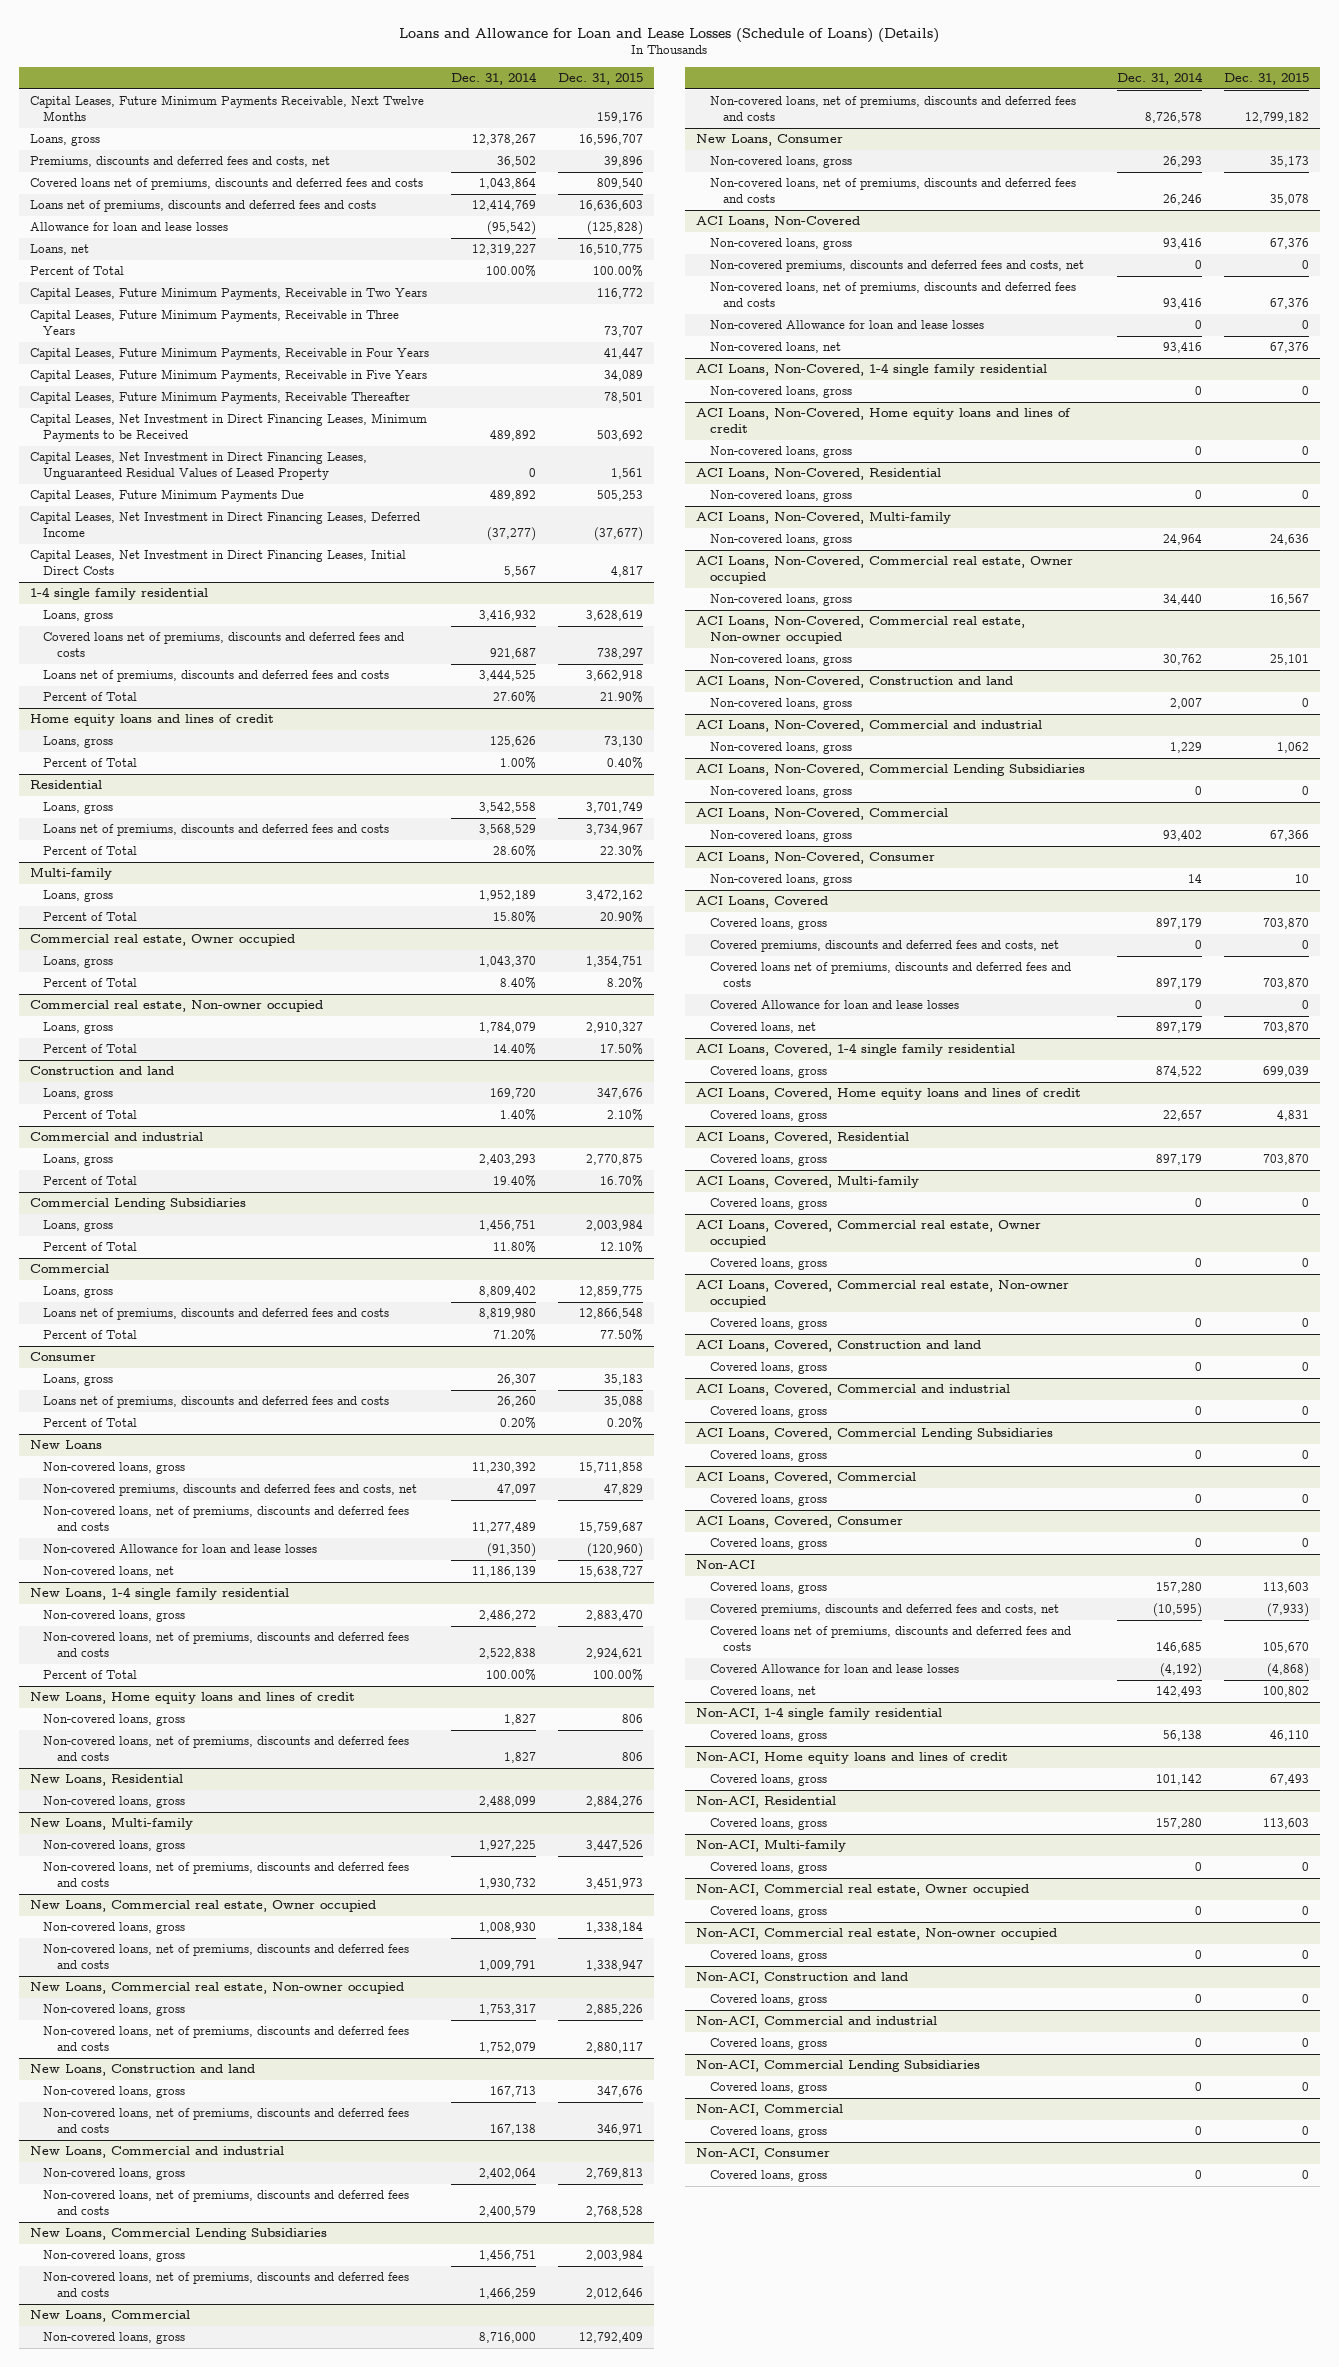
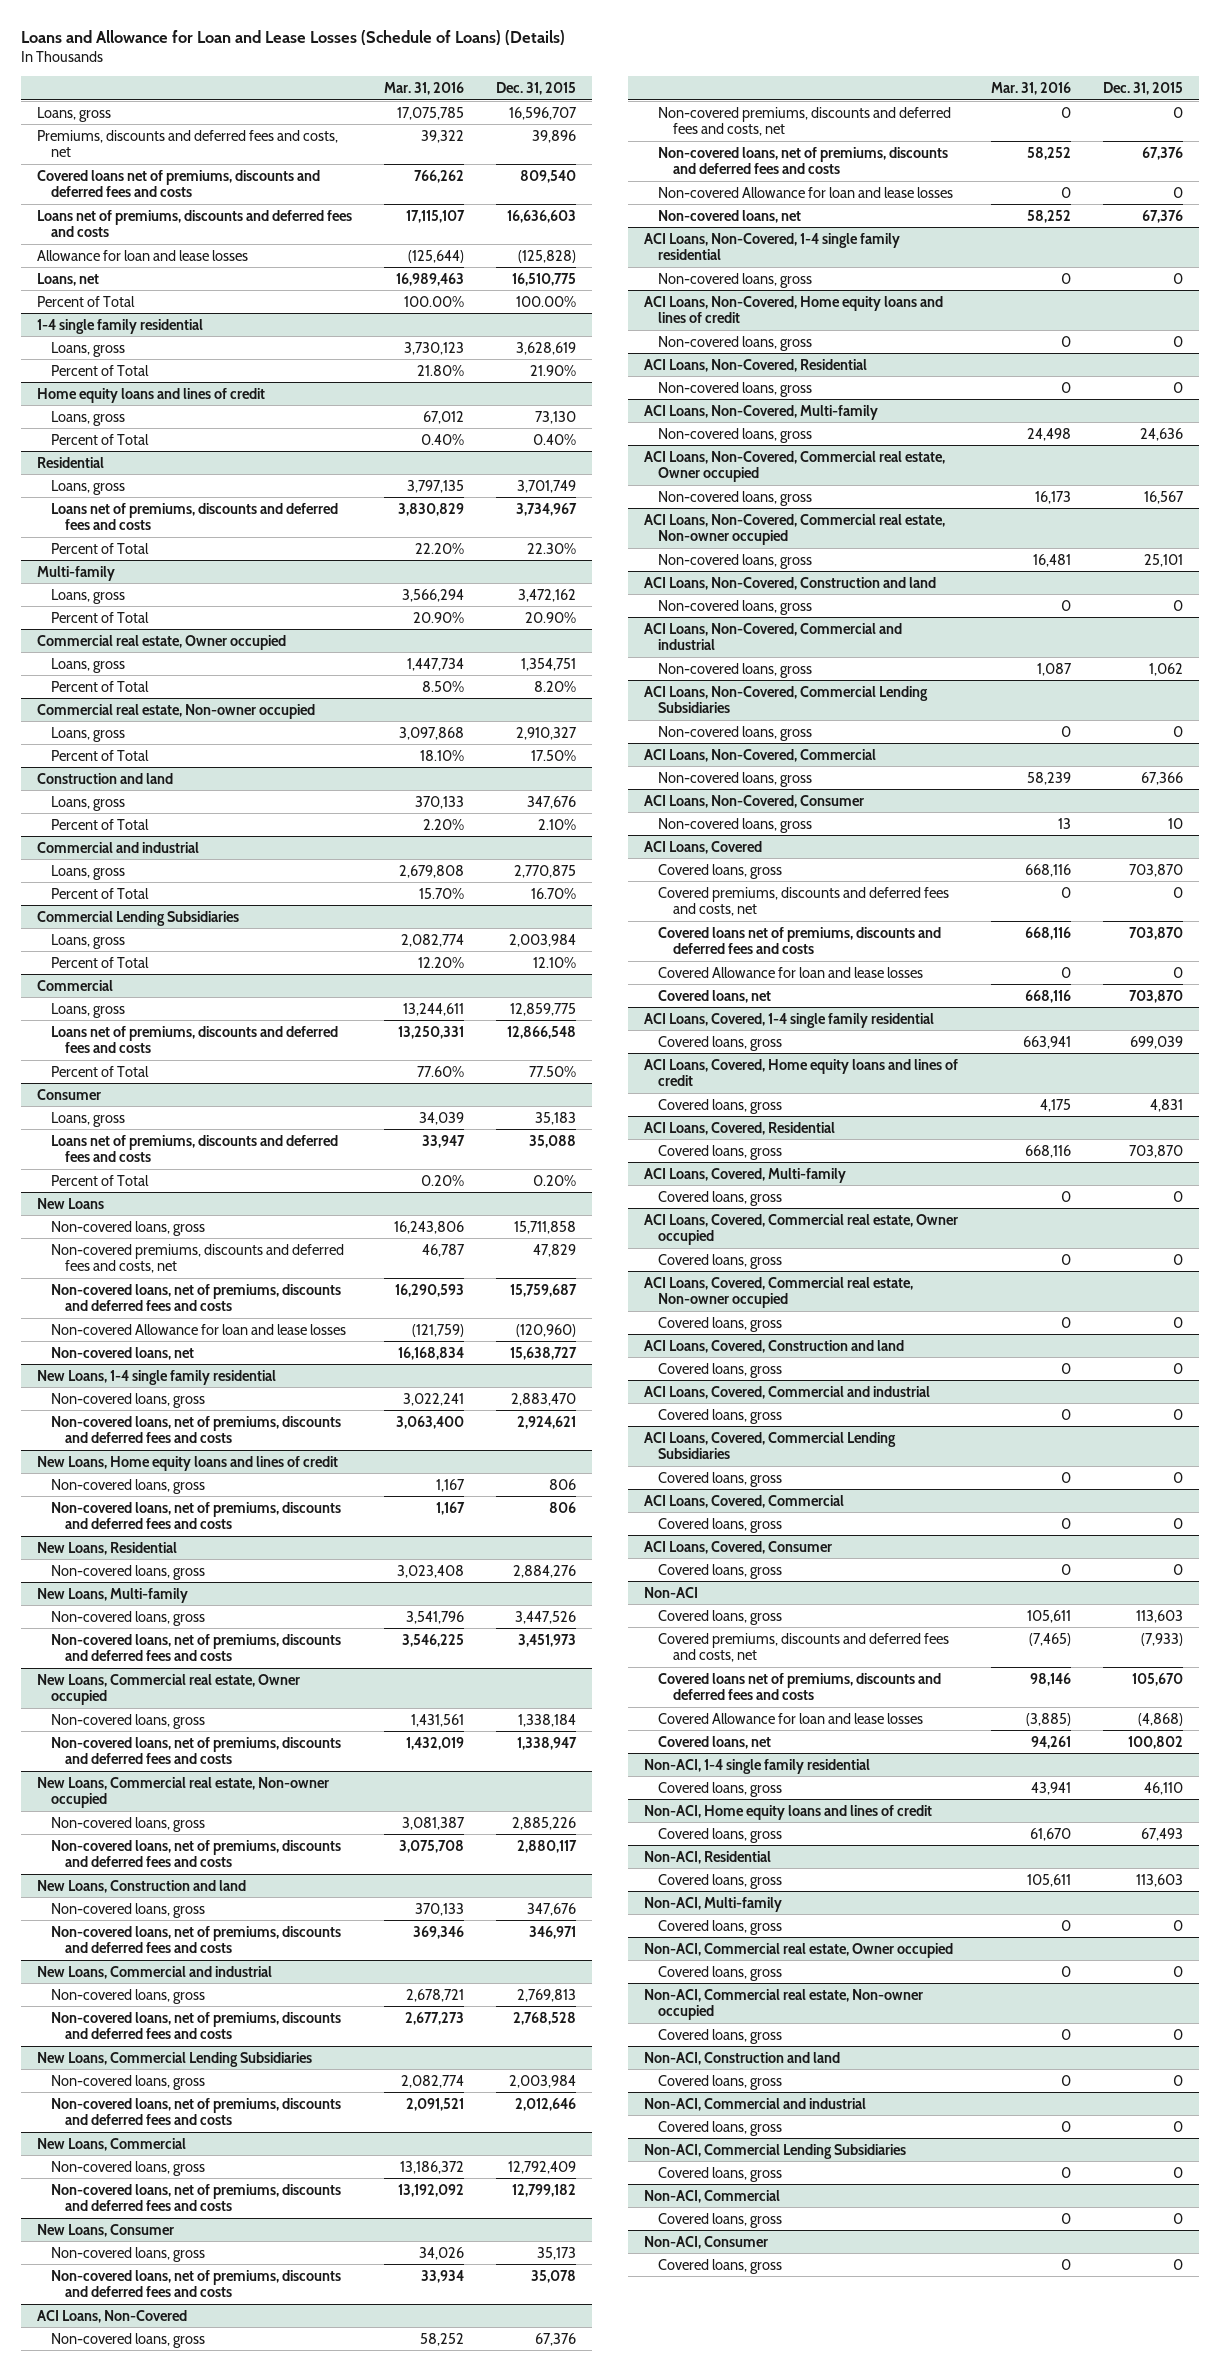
- | Dec. 31, 2014 | Dec. 31, 2015
+ | Mar. 31, 2016 | Dec. 31, 2015
- Capital Leases, Future Minimum Payments Receivable, Next Twelve Months | | 159,176
- Capital Leases, Future Minimum Payments, Receivable in Two Years | | 116,772
- Capital Leases, Future Minimum Payments, Receivable in Three Years | | 73,707
- Capital Leases, Future Minimum Payments, Receivable in Four Years | | 41,447
- Capital Leases, Future Minimum Payments, Receivable in Five Years | | 34,089
- Capital Leases, Future Minimum Payments, Receivable Thereafter | | 78,501
- Capital Leases, Net Investment in Direct Financing Leases, Minimum Payments to be Received | 489,892 | 503,692
- Capital Leases, Net Investment in Direct Financing Leases, Unguaranteed Residual Values of Leased Property | 0 | 1,561
- Capital Leases, Future Minimum Payments Due | 489,892 | 505,253
- Capital Leases, Net Investment in Direct Financing Leases, Deferred Income | (37,277) | (37,677)
- Capital Leases, Net Investment in Direct Financing Leases, Initial Direct Costs | 5,567 | 4,817
@ 1-4 single family residential
- Covered loans net of premiums, discounts and deferred fees and costs | 921,687 | 738,297
- Loans net of premiums, discounts and deferred fees and costs | 3,444,525 | 3,662,918
@ New Loans, 1-4 single family residential
- Percent of Total | 100.00% | 100.00%

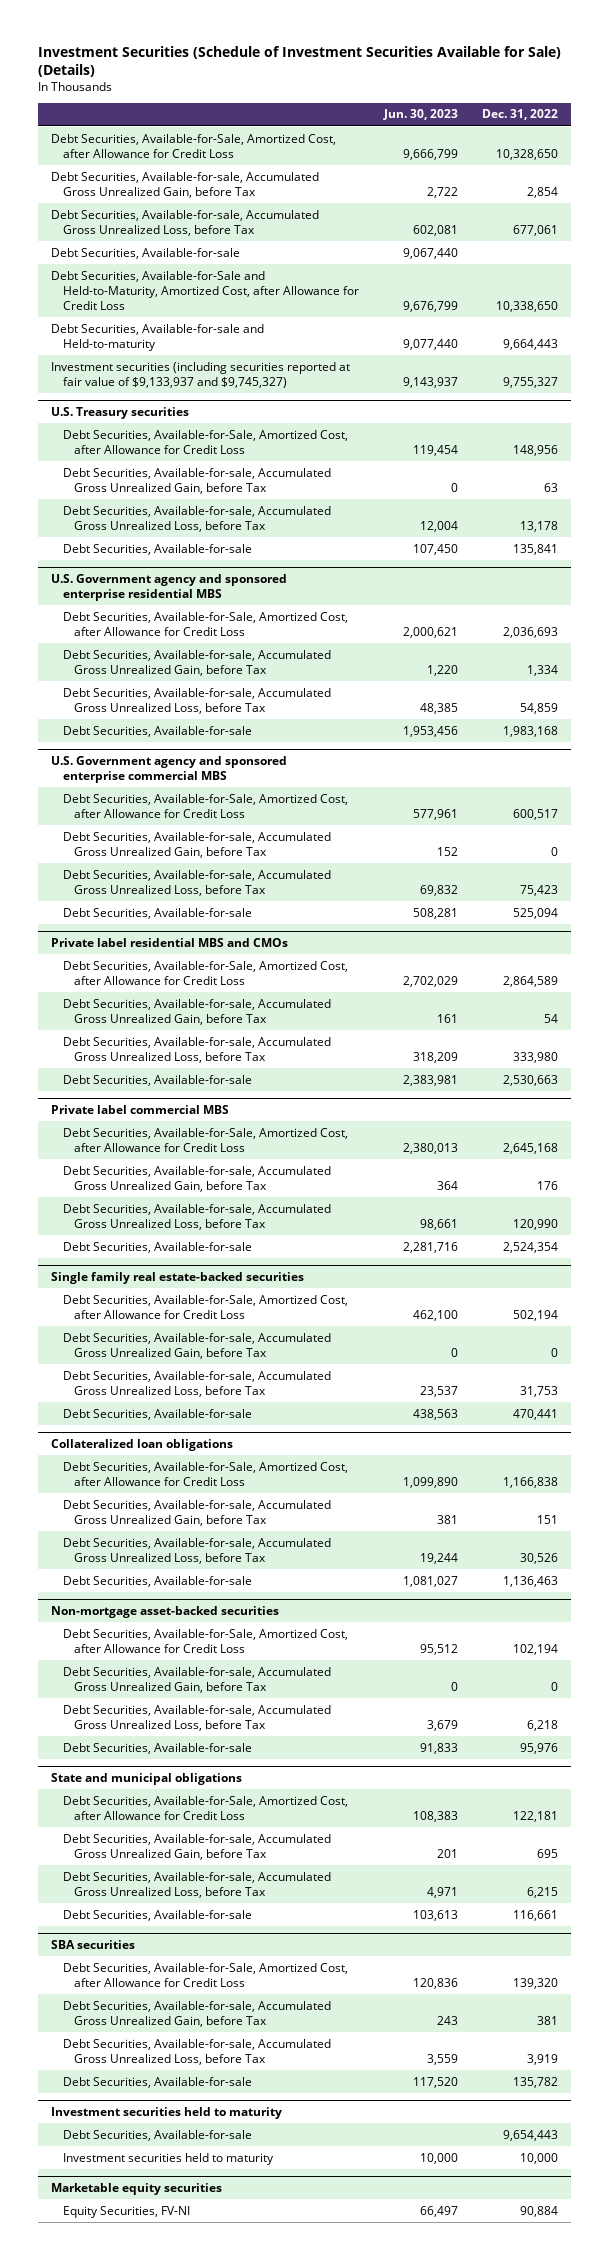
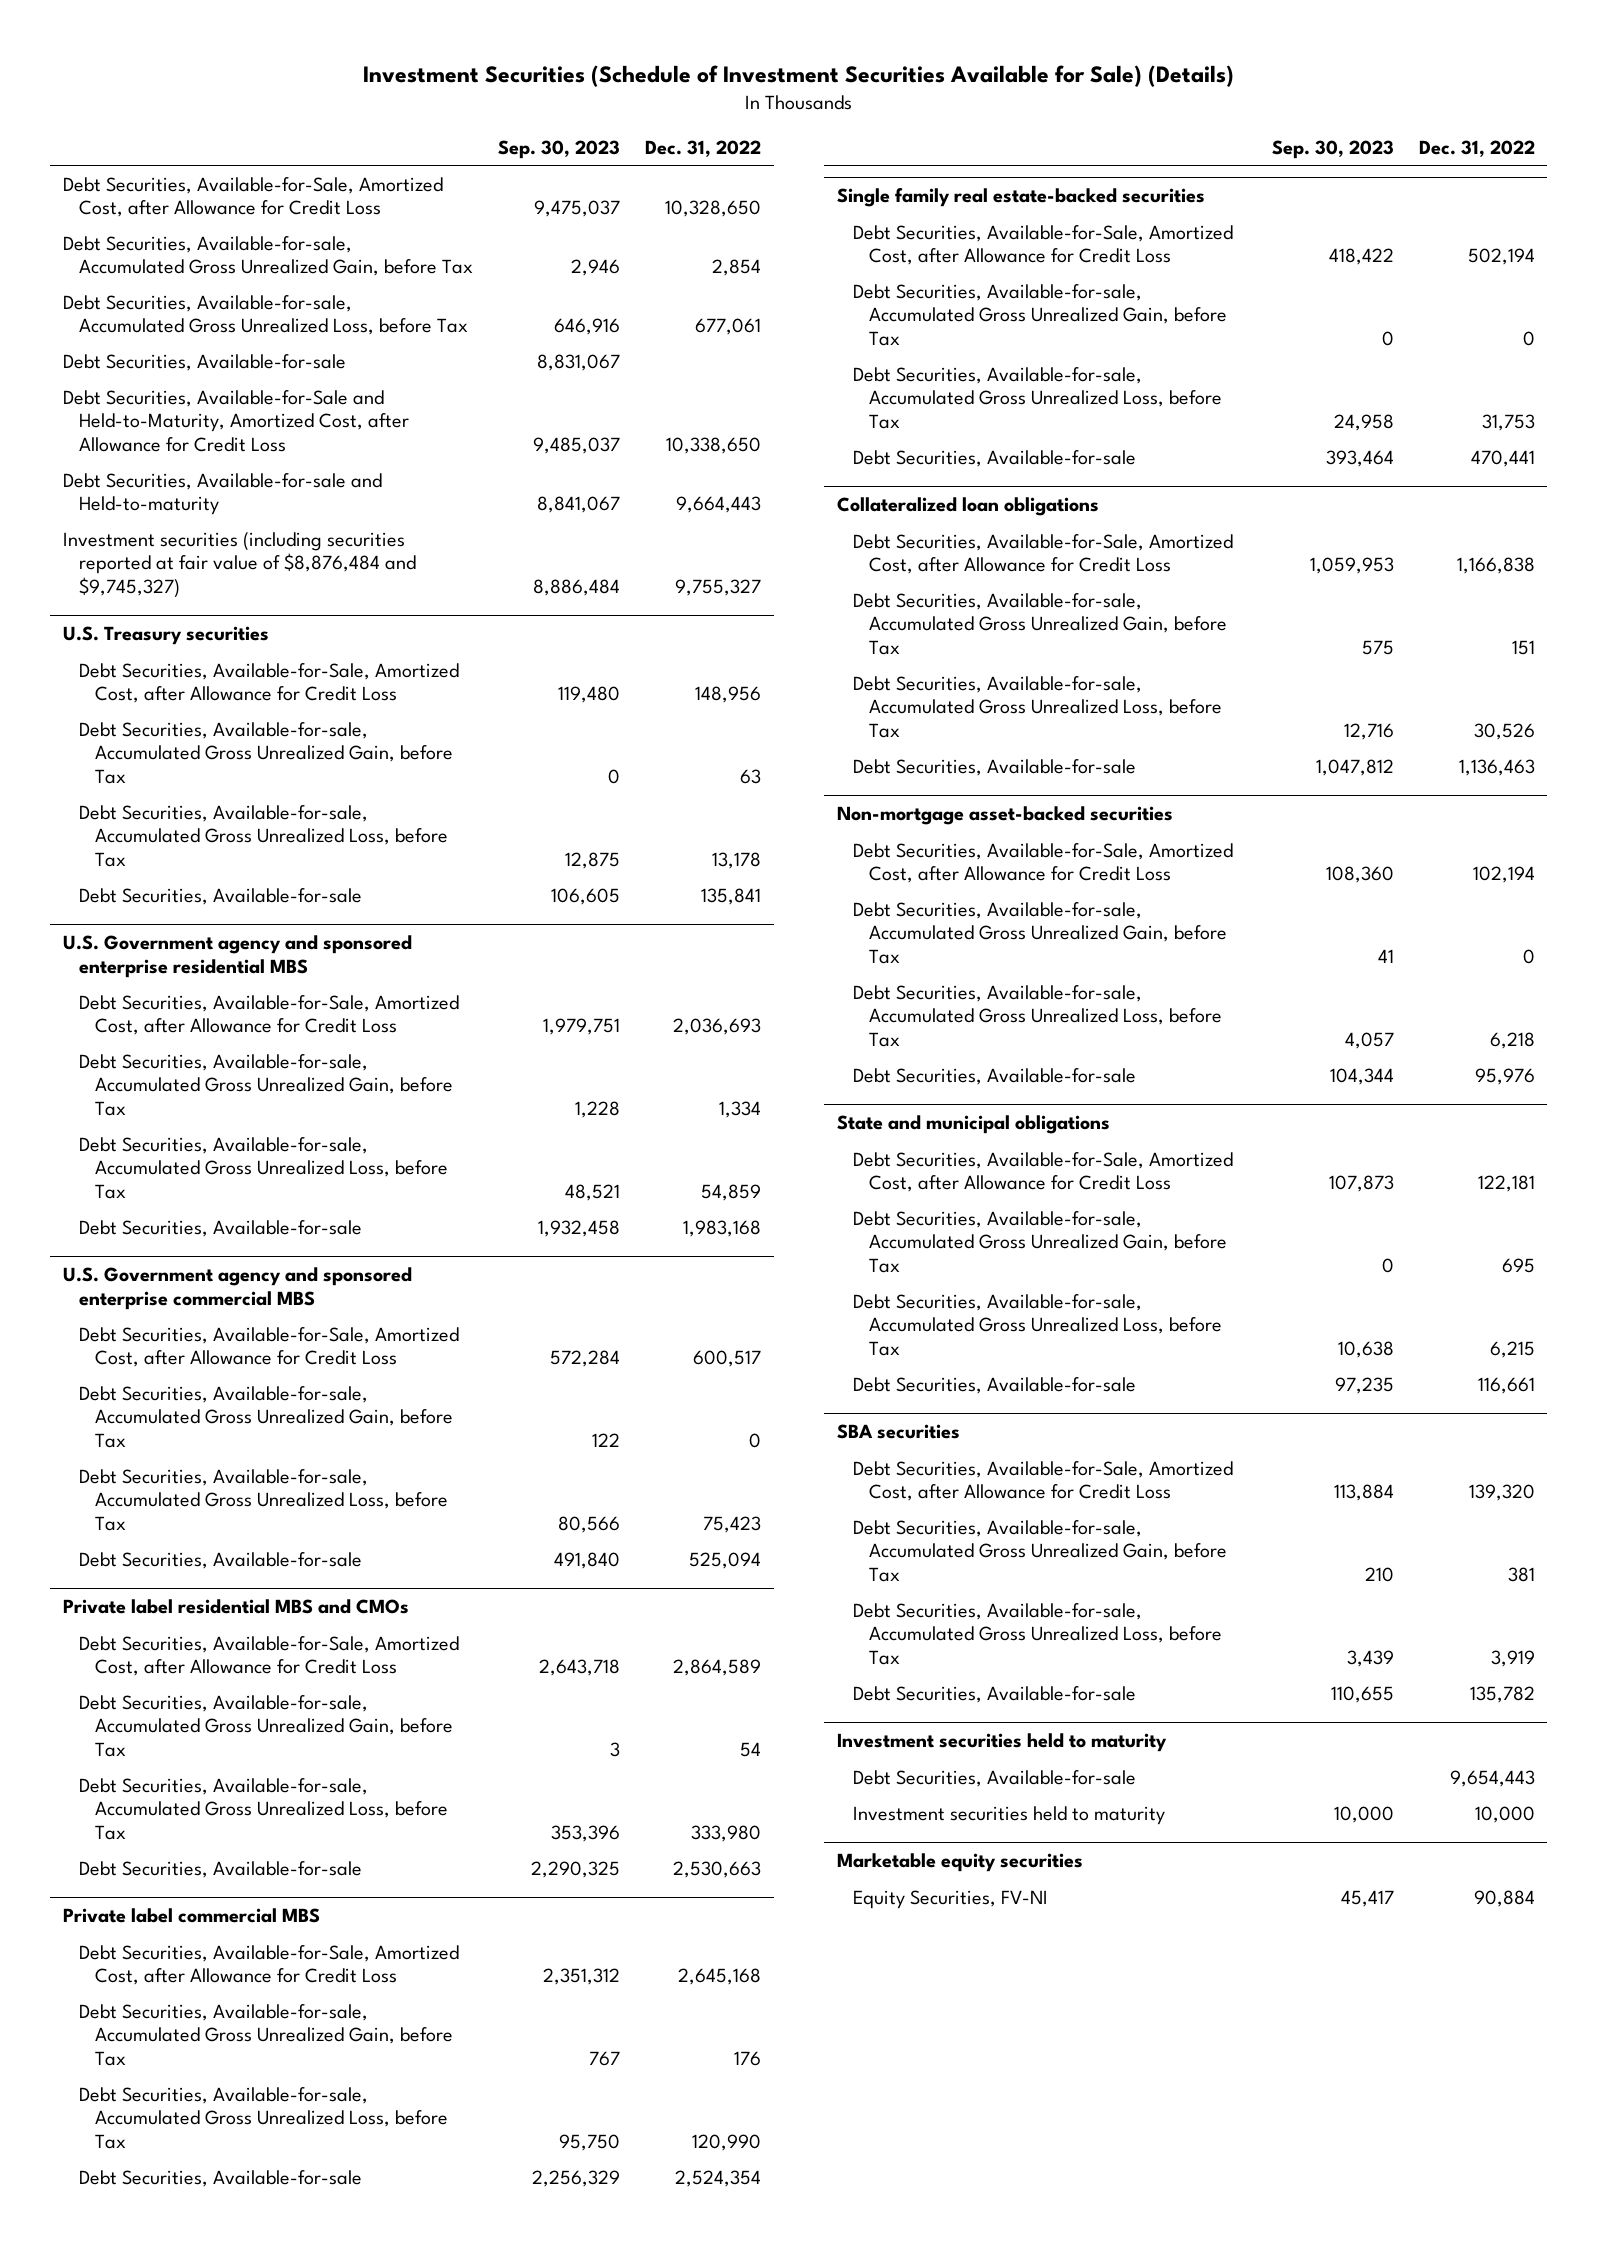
- | Jun. 30, 2023 | Dec. 31, 2022
+ | Sep. 30, 2023 | Dec. 31, 2022
- Investment securities (including securities reported at fair value of $9,133,937 and $9,745,327) | 9,143,937 | 9,755,327
+ Investment securities (including securities reported at fair value of $8,876,484 and $9,745,327) | 8,886,484 | 9,755,327

